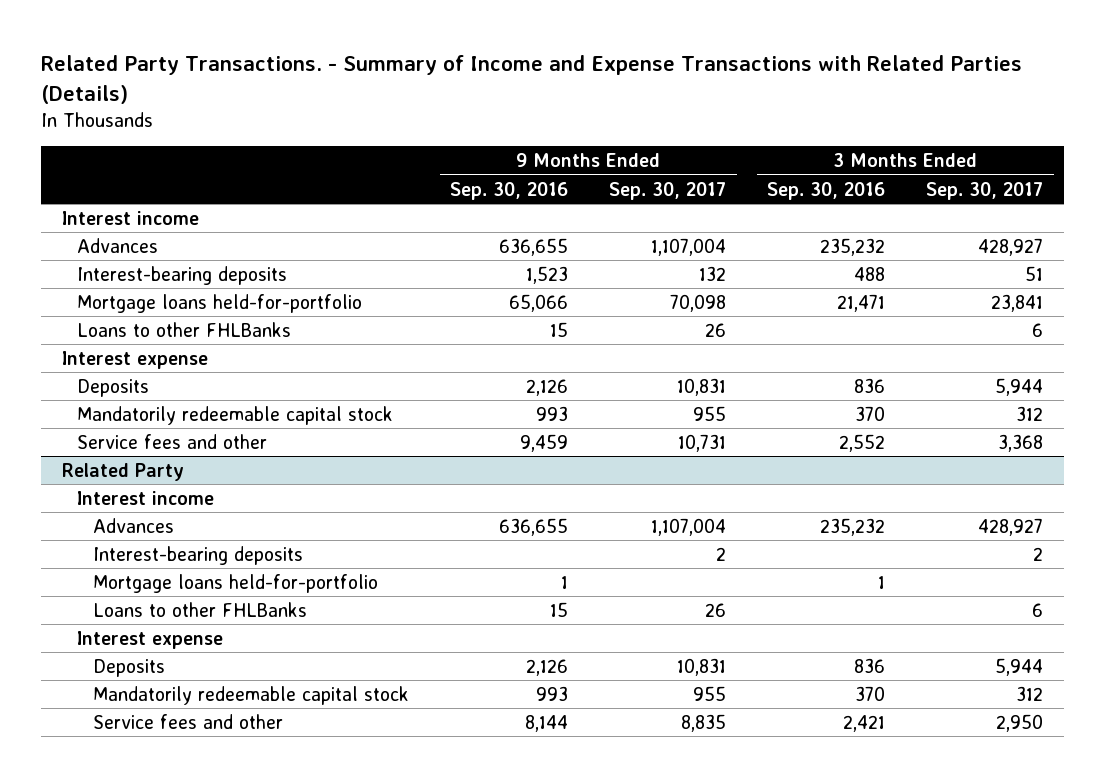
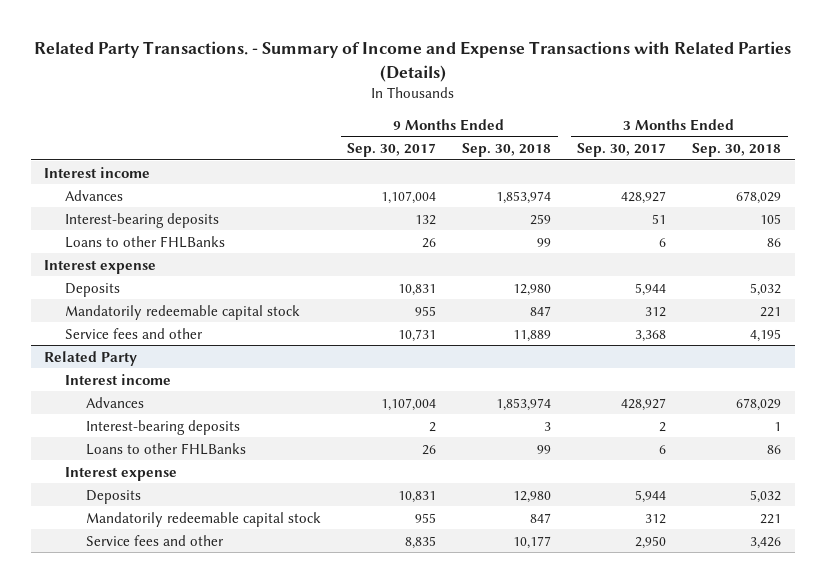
- | 9 Months Ended Sep. 30, 2016 | 9 Months Ended Sep. 30, 2017 | 3 Months Ended Sep. 30, 2016 | 3 Months Ended Sep. 30, 2017
+ | 9 Months Ended Sep. 30, 2017 | 9 Months Ended Sep. 30, 2018 | 3 Months Ended Sep. 30, 2017 | 3 Months Ended Sep. 30, 2018
- Mortgage loans held-for-portfolio | 65,066 | 70,098 | 21,471 | 23,841
@ Related Party
- Mortgage loans held-for-portfolio | 1 | | 1 |

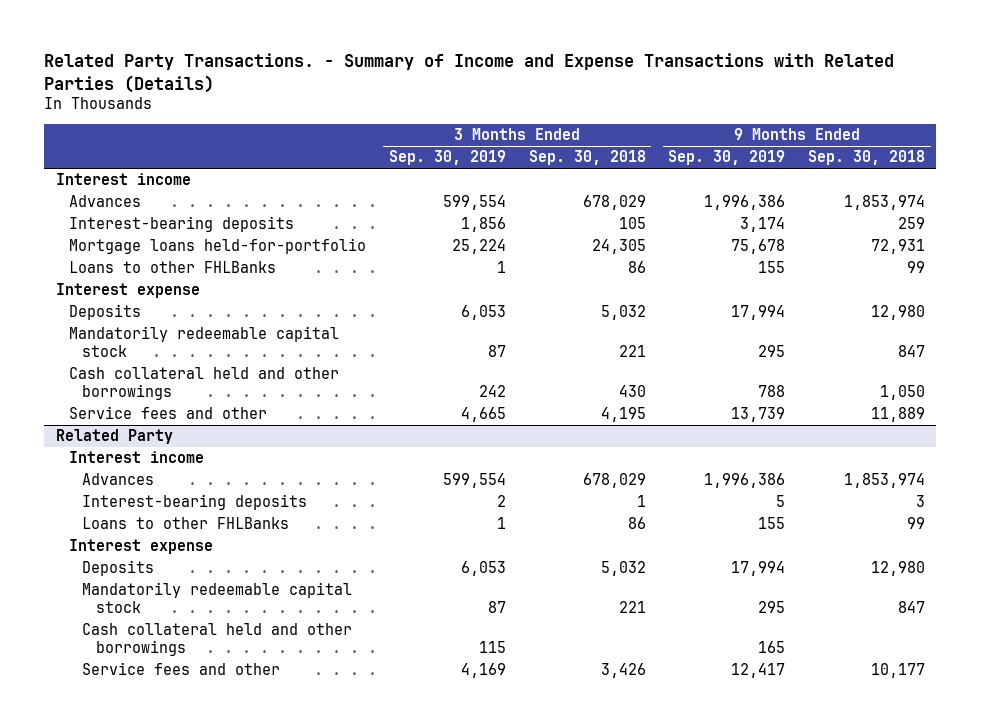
- | 9 Months Ended Sep. 30, 2017 | 9 Months Ended Sep. 30, 2018 | 3 Months Ended Sep. 30, 2017 | 3 Months Ended Sep. 30, 2018
+ | 3 Months Ended Sep. 30, 2019 | 3 Months Ended Sep. 30, 2018 | 9 Months Ended Sep. 30, 2019 | 9 Months Ended Sep. 30, 2018
+ Mortgage loans held-for-portfolio | 25,224 | 24,305 | 75,678 | 72,931
+ Cash collateral held and other borrowings | 242 | 430 | 788 | 1,050
@ Related Party
+ Cash collateral held and other borrowings | 115 | | 165 |

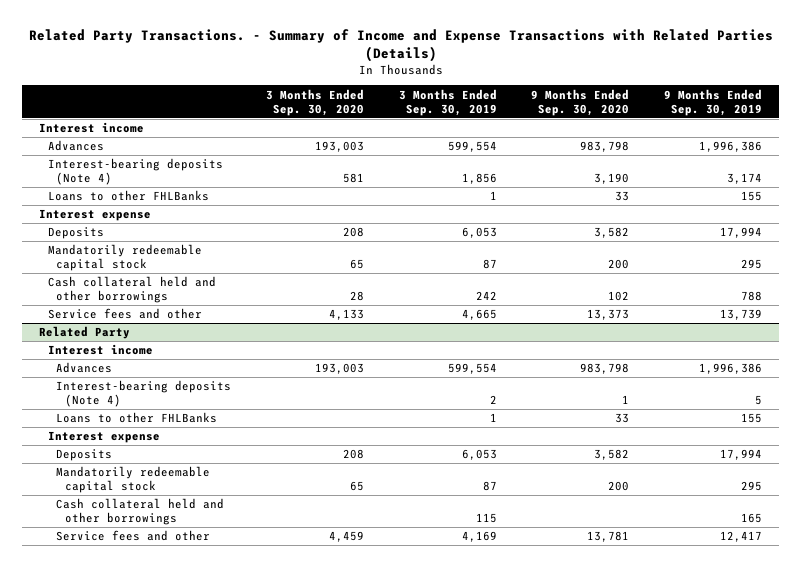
- | 3 Months Ended Sep. 30, 2019 | 3 Months Ended Sep. 30, 2018 | 9 Months Ended Sep. 30, 2019 | 9 Months Ended Sep. 30, 2018
+ | 3 Months Ended Sep. 30, 2020 | 3 Months Ended Sep. 30, 2019 | 9 Months Ended Sep. 30, 2020 | 9 Months Ended Sep. 30, 2019
- Interest-bearing deposits | 1,856 | 105 | 3,174 | 259
- Mortgage loans held-for-portfolio | 25,224 | 24,305 | 75,678 | 72,931
+ Interest-bearing deposits (Note 4) | 581 | 1,856 | 3,190 | 3,174
@ Related Party
- Interest-bearing deposits | 2 | 1 | 5 | 3
+ Interest-bearing deposits (Note 4) | | 2 | 1 | 5

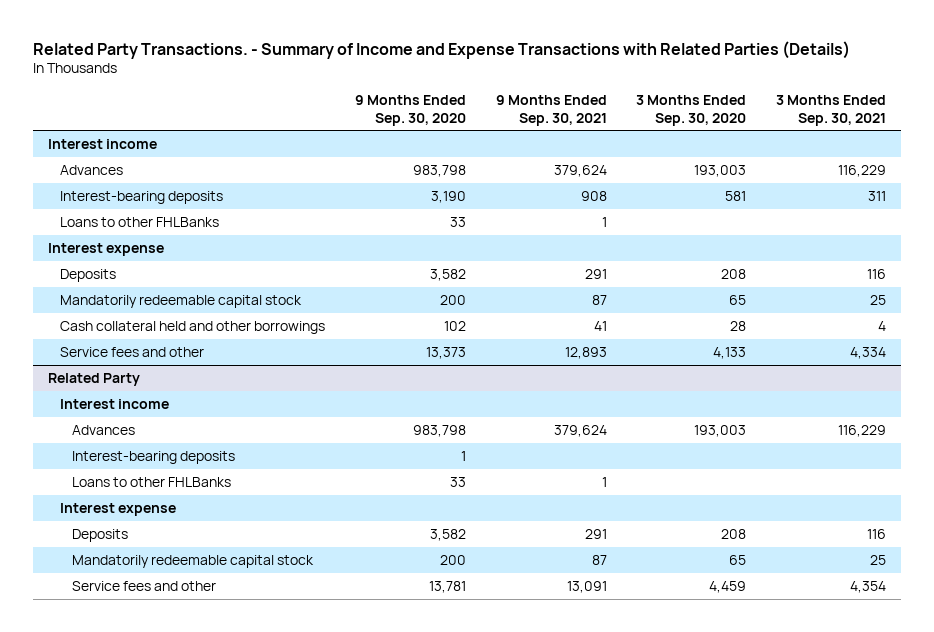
- | 3 Months Ended Sep. 30, 2020 | 3 Months Ended Sep. 30, 2019 | 9 Months Ended Sep. 30, 2020 | 9 Months Ended Sep. 30, 2019
+ | 9 Months Ended Sep. 30, 2020 | 9 Months Ended Sep. 30, 2021 | 3 Months Ended Sep. 30, 2020 | 3 Months Ended Sep. 30, 2021
- Interest-bearing deposits (Note 4) | 581 | 1,856 | 3,190 | 3,174
+ Interest-bearing deposits | 3,190 | 908 | 581 | 311
@ Related Party
- Interest-bearing deposits (Note 4) | | 2 | 1 | 5
+ Interest-bearing deposits | 1 | | |
- Cash collateral held and other borrowings | | 115 | | 165

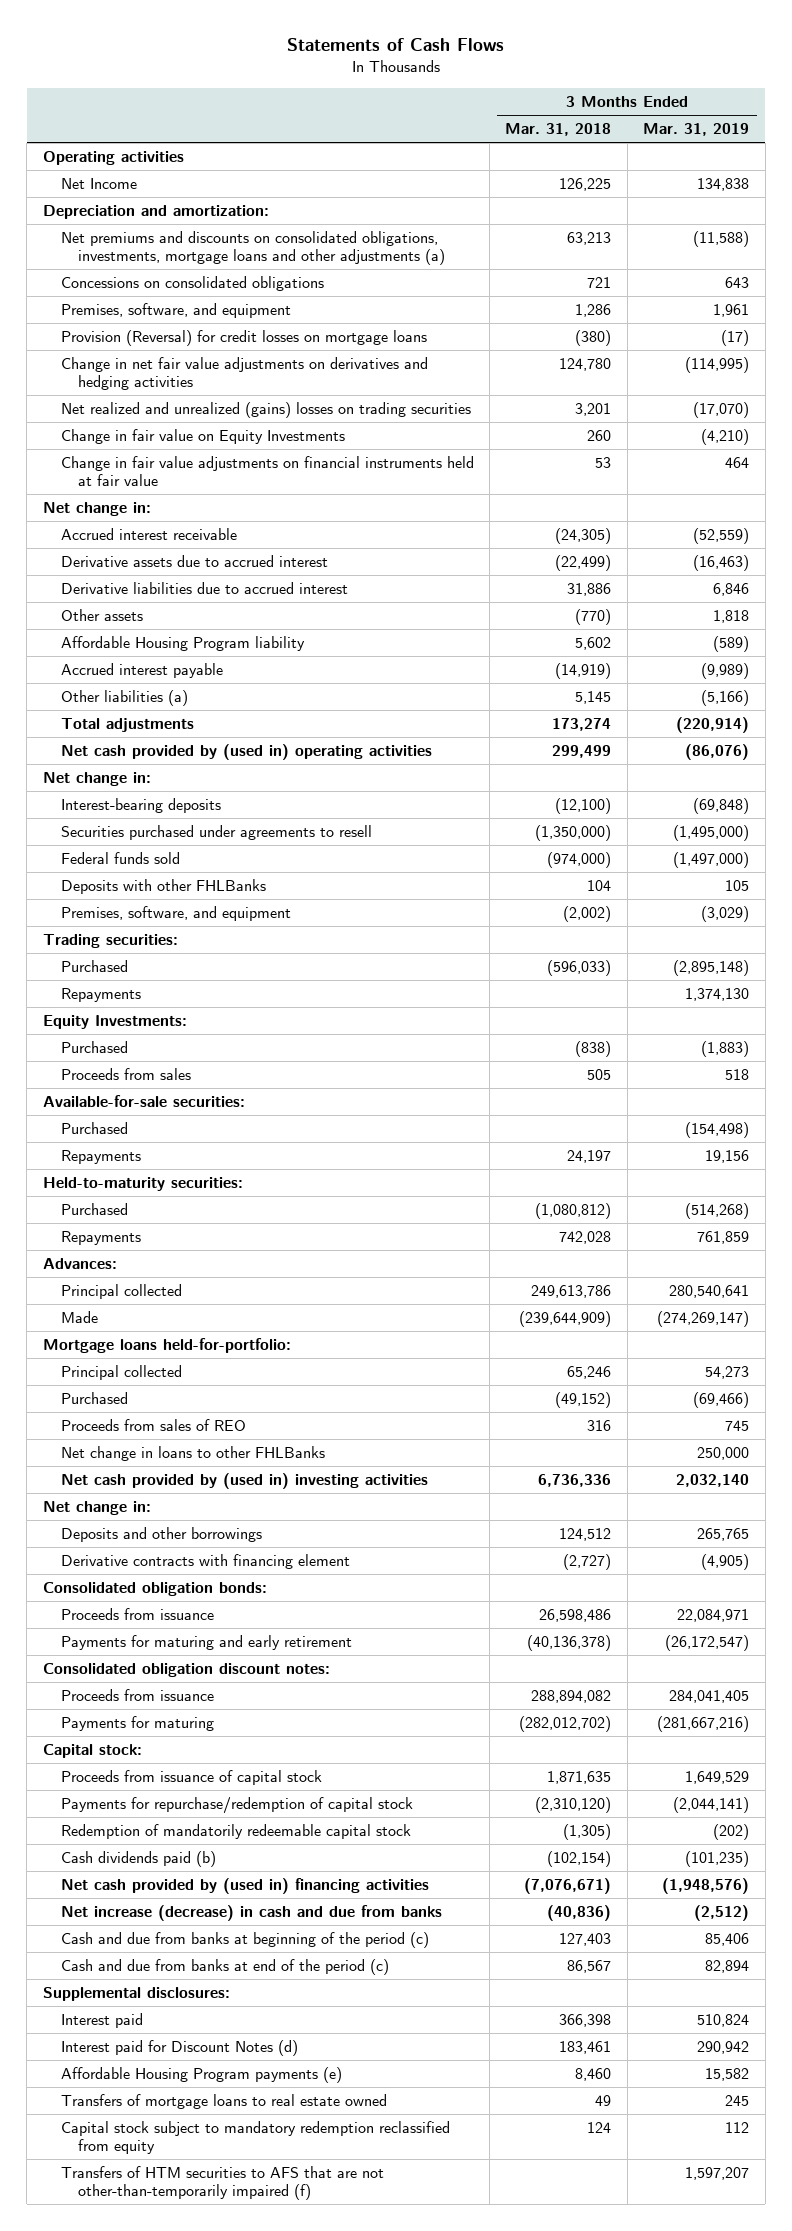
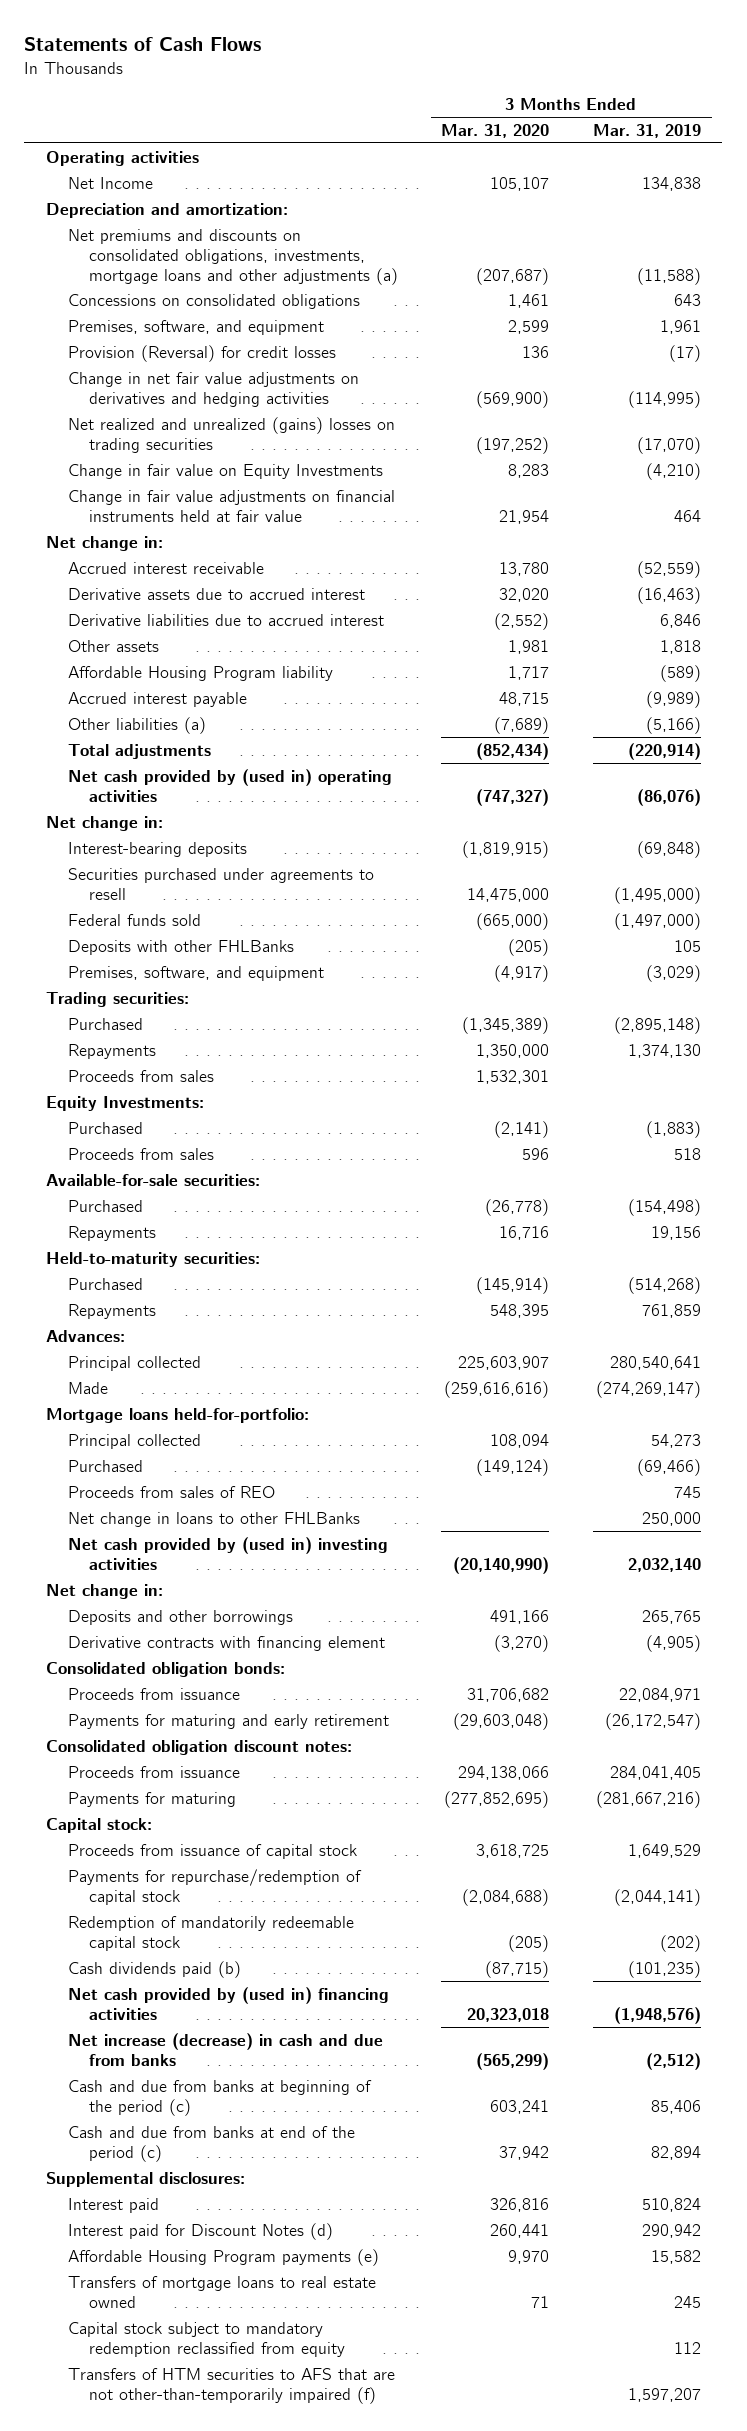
- | 3 Months Ended Mar. 31, 2018 | 3 Months Ended Mar. 31, 2019
+ | 3 Months Ended Mar. 31, 2020 | 3 Months Ended Mar. 31, 2019
- Provision (Reversal) for credit losses on mortgage loans | (380) | (17)
+ Provision (Reversal) for credit losses | 136 | (17)
+ Proceeds from sales | 1,532,301 |

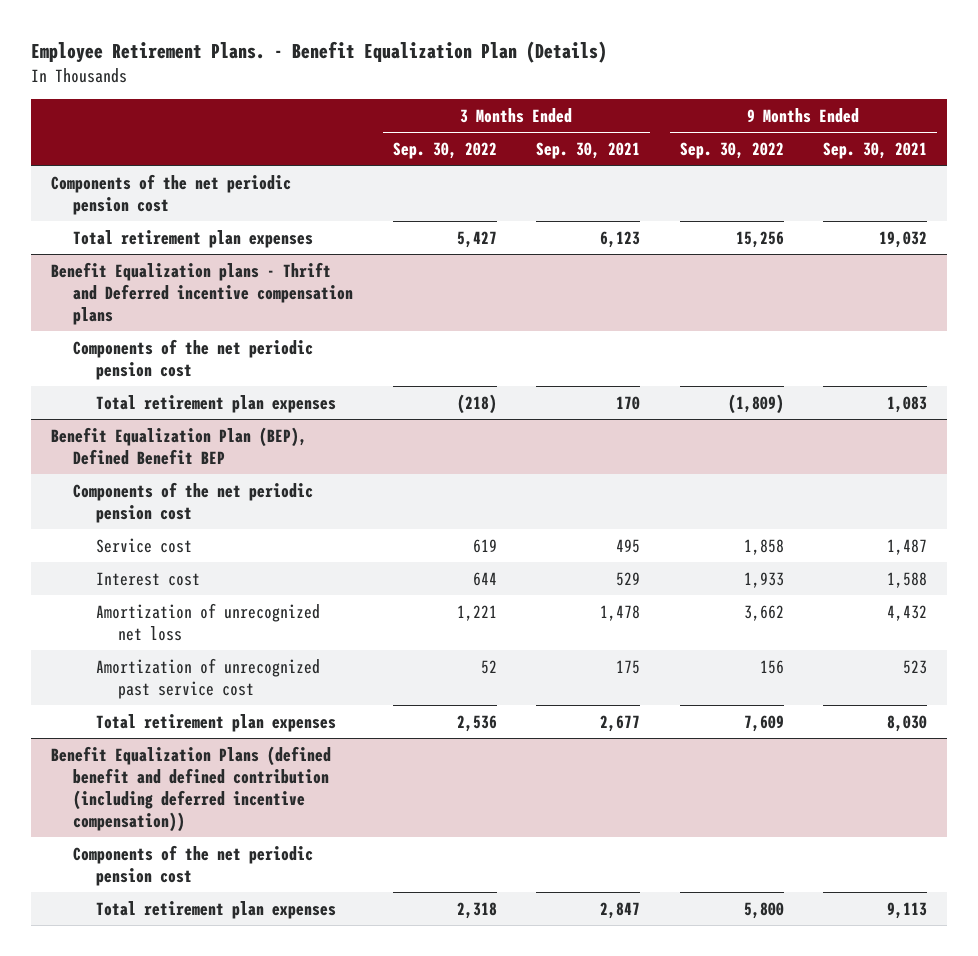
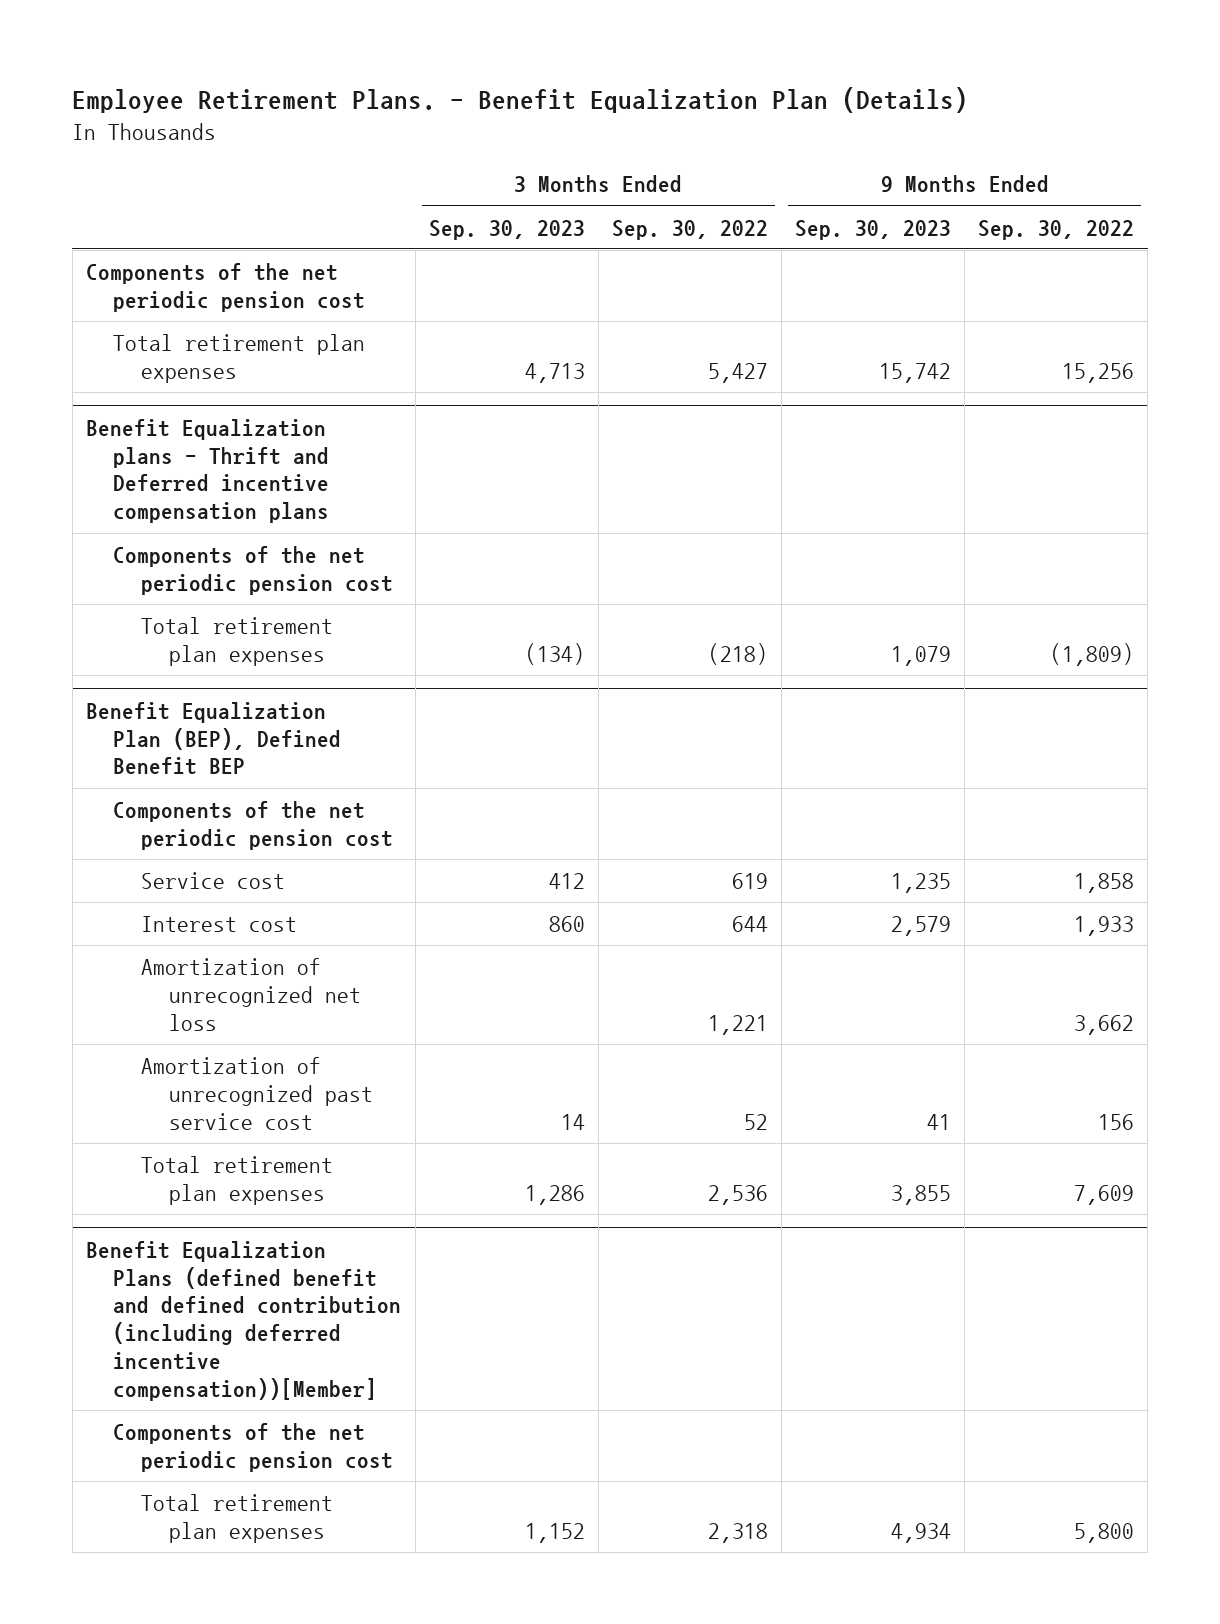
- | 3 Months Ended Sep. 30, 2022 | 3 Months Ended Sep. 30, 2021 | 9 Months Ended Sep. 30, 2022 | 9 Months Ended Sep. 30, 2021
+ | 3 Months Ended Sep. 30, 2023 | 3 Months Ended Sep. 30, 2022 | 9 Months Ended Sep. 30, 2023 | 9 Months Ended Sep. 30, 2022
- Benefit Equalization Plans (defined benefit and defined contribution (including deferred incentive compensation))
+ Benefit Equalization Plans (defined benefit and defined contribution (including deferred incentive compensation))[Member]

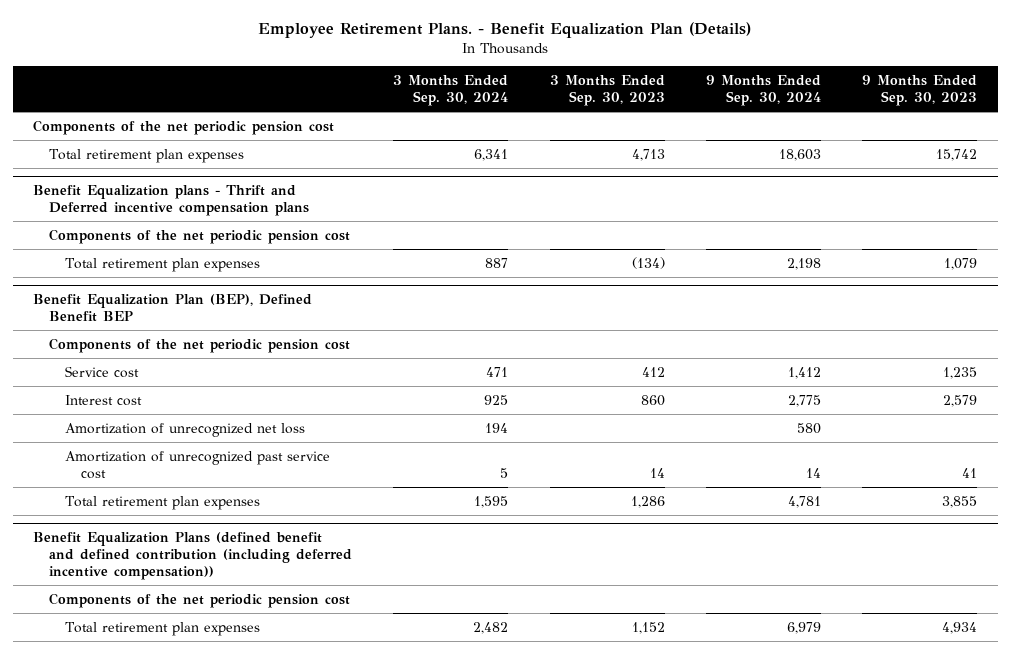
- | 3 Months Ended Sep. 30, 2023 | 3 Months Ended Sep. 30, 2022 | 9 Months Ended Sep. 30, 2023 | 9 Months Ended Sep. 30, 2022
+ | 3 Months Ended Sep. 30, 2024 | 3 Months Ended Sep. 30, 2023 | 9 Months Ended Sep. 30, 2024 | 9 Months Ended Sep. 30, 2023
- Benefit Equalization Plans (defined benefit and defined contribution (including deferred incentive compensation))[Member]
+ Benefit Equalization Plans (defined benefit and defined contribution (including deferred incentive compensation))

